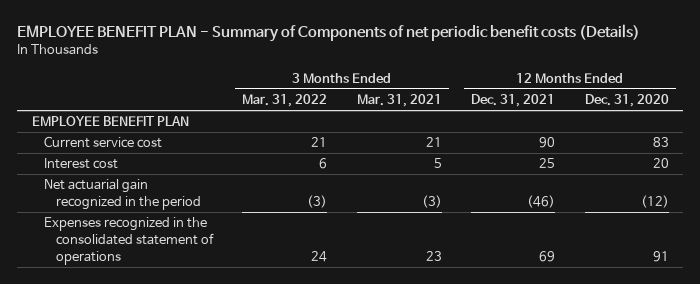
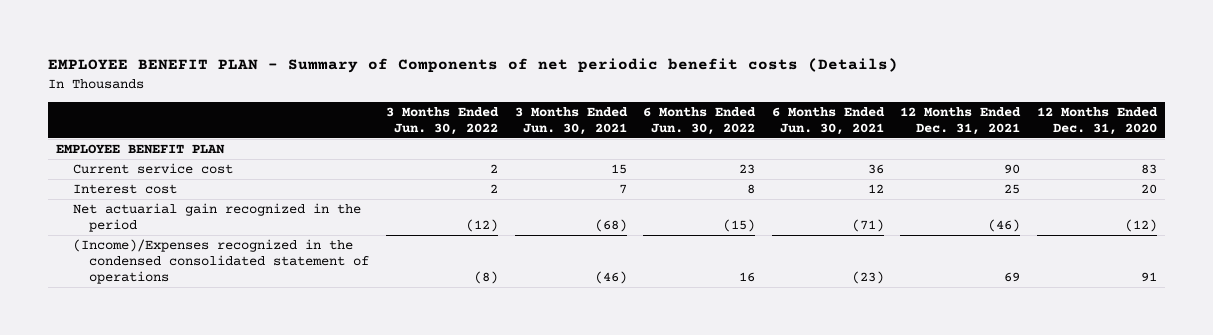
- | 3 Months Ended Mar. 31, 2022 | 3 Months Ended Mar. 31, 2021 | 12 Months Ended Dec. 31, 2021 | 12 Months Ended Dec. 31, 2020
+ | 3 Months Ended Jun. 30, 2022 | 3 Months Ended Jun. 30, 2021 | 6 Months Ended Jun. 30, 2022 | 6 Months Ended Jun. 30, 2021 | 12 Months Ended Dec. 31, 2021 | 12 Months Ended Dec. 31, 2020
- Expenses recognized in the consolidated statement of operations | 24 | 23 | 69 | 91
+ (Income)/Expenses recognized in the condensed consolidated statement of operations | (8) | (46) | 16 | (23) | 69 | 91

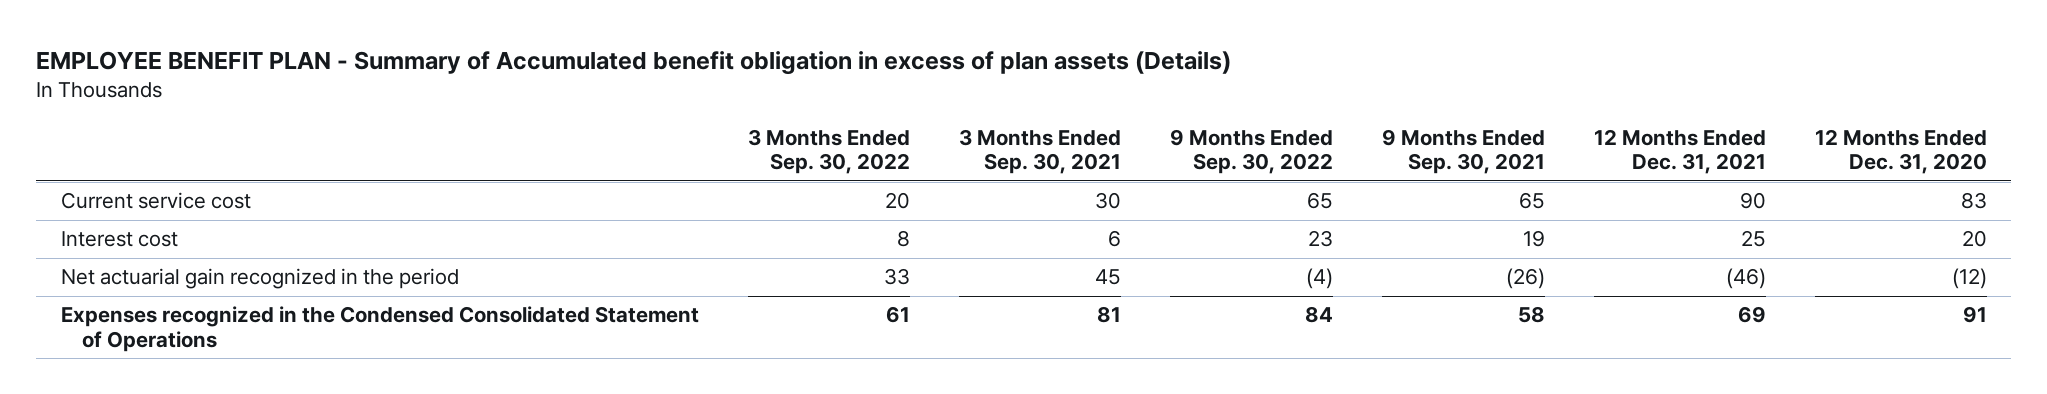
- EMPLOYEE BENEFIT PLAN - Summary of Components of net periodic benefit costs (Details)
+ EMPLOYEE BENEFIT PLAN - Summary of Accumulated benefit obligation in excess of plan assets (Details)
- | 3 Months Ended Jun. 30, 2022 | 3 Months Ended Jun. 30, 2021 | 6 Months Ended Jun. 30, 2022 | 6 Months Ended Jun. 30, 2021 | 12 Months Ended Dec. 31, 2021 | 12 Months Ended Dec. 31, 2020
+ | 3 Months Ended Sep. 30, 2022 | 3 Months Ended Sep. 30, 2021 | 9 Months Ended Sep. 30, 2022 | 9 Months Ended Sep. 30, 2021 | 12 Months Ended Dec. 31, 2021 | 12 Months Ended Dec. 31, 2020
- EMPLOYEE BENEFIT PLAN
- (Income)/Expenses recognized in the condensed consolidated statement of operations | (8) | (46) | 16 | (23) | 69 | 91
+ Expenses recognized in the Condensed Consolidated Statement of Operations | 61 | 81 | 84 | 58 | 69 | 91

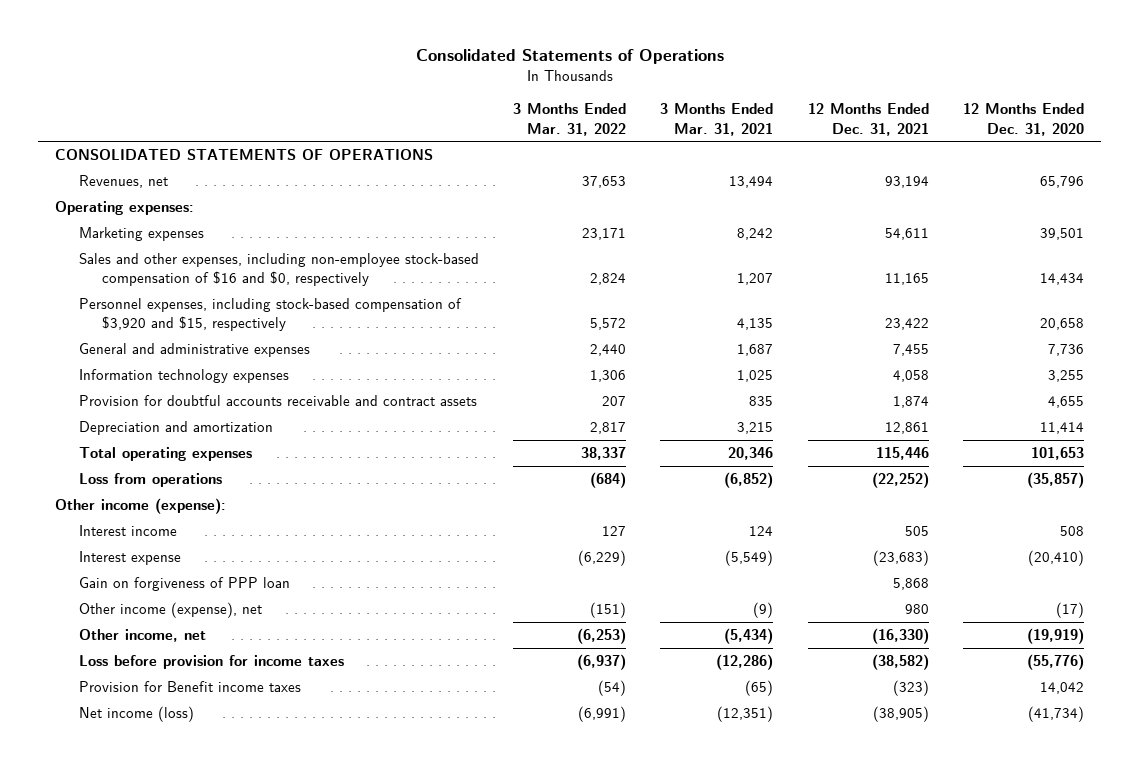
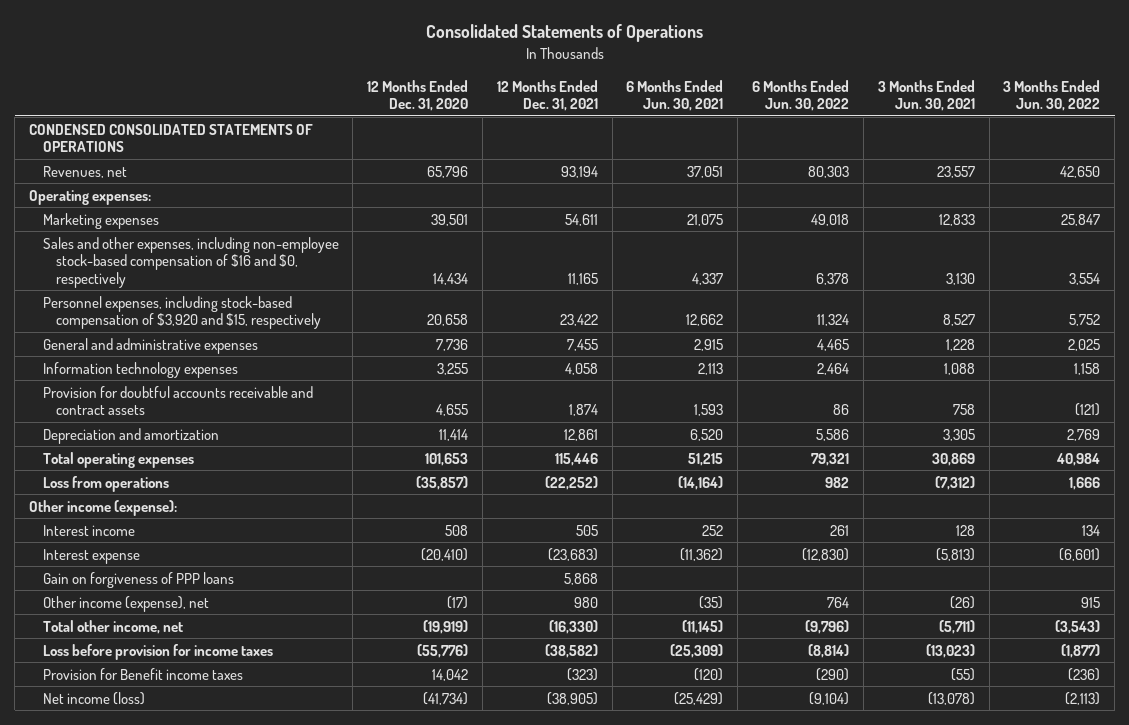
- | 3 Months Ended Mar. 31, 2022 | 3 Months Ended Mar. 31, 2021 | 12 Months Ended Dec. 31, 2021 | 12 Months Ended Dec. 31, 2020
+ | 12 Months Ended Dec. 31, 2020 | 12 Months Ended Dec. 31, 2021 | 6 Months Ended Jun. 30, 2021 | 6 Months Ended Jun. 30, 2022 | 3 Months Ended Jun. 30, 2021 | 3 Months Ended Jun. 30, 2022
- CONSOLIDATED STATEMENTS OF OPERATIONS
+ CONDENSED CONSOLIDATED STATEMENTS OF OPERATIONS
- Gain on forgiveness of PPP loan | | | 5,868 |
+ Gain on forgiveness of PPP loans | | 5,868 | | | |
- Other income, net | (6,253) | (5,434) | (16,330) | (19,919)
+ Total other income, net | (19,919) | (16,330) | (11,145) | (9,796) | (5,711) | (3,543)

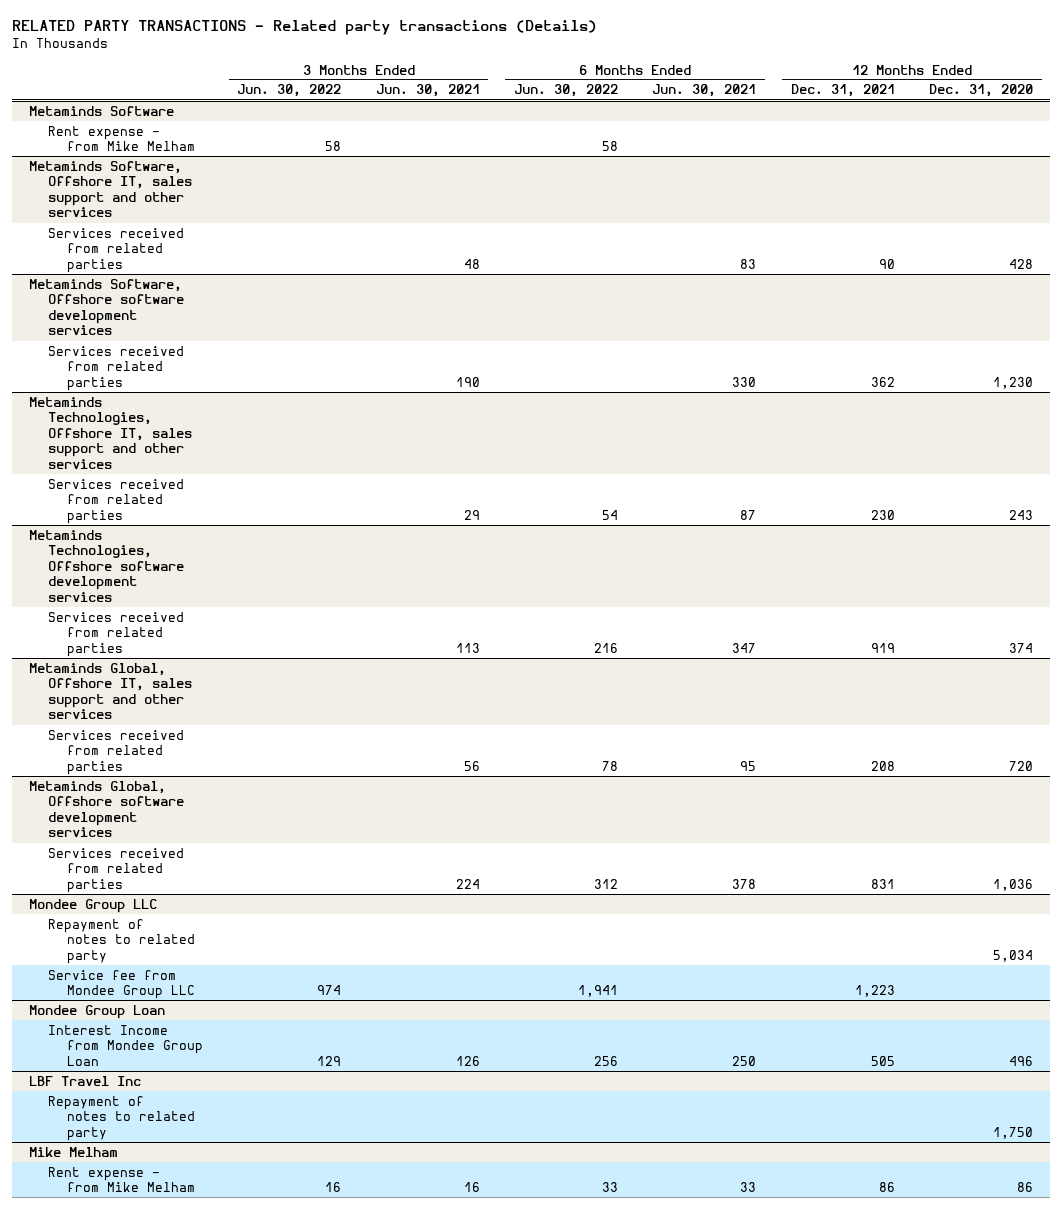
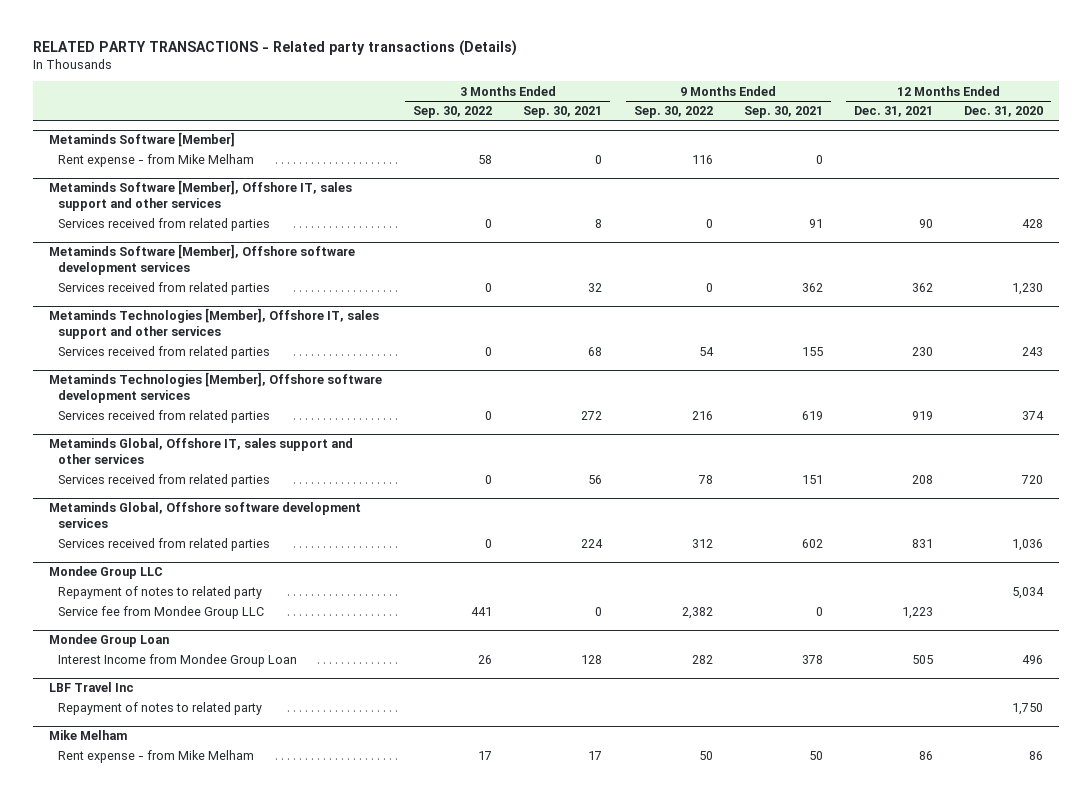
- | 3 Months Ended Jun. 30, 2022 | 3 Months Ended Jun. 30, 2021 | 6 Months Ended Jun. 30, 2022 | 6 Months Ended Jun. 30, 2021 | 12 Months Ended Dec. 31, 2021 | 12 Months Ended Dec. 31, 2020
+ | 3 Months Ended Sep. 30, 2022 | 3 Months Ended Sep. 30, 2021 | 9 Months Ended Sep. 30, 2022 | 9 Months Ended Sep. 30, 2021 | 12 Months Ended Dec. 31, 2021 | 12 Months Ended Dec. 31, 2020
- Metaminds Software
+ Metaminds Software [Member]
- Metaminds Software, Offshore IT, sales support and other services
+ Metaminds Software [Member], Offshore IT, sales support and other services
- Metaminds Software, Offshore software development services
+ Metaminds Software [Member], Offshore software development services
- Metaminds Technologies, Offshore IT, sales support and other services
+ Metaminds Technologies [Member], Offshore IT, sales support and other services
- Metaminds Technologies, Offshore software development services
+ Metaminds Technologies [Member], Offshore software development services

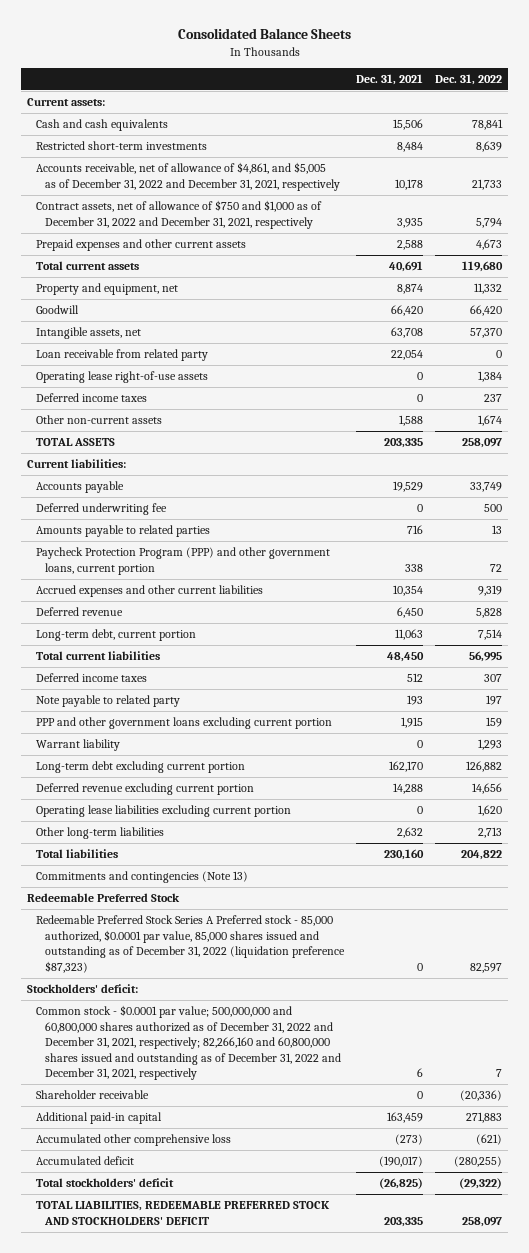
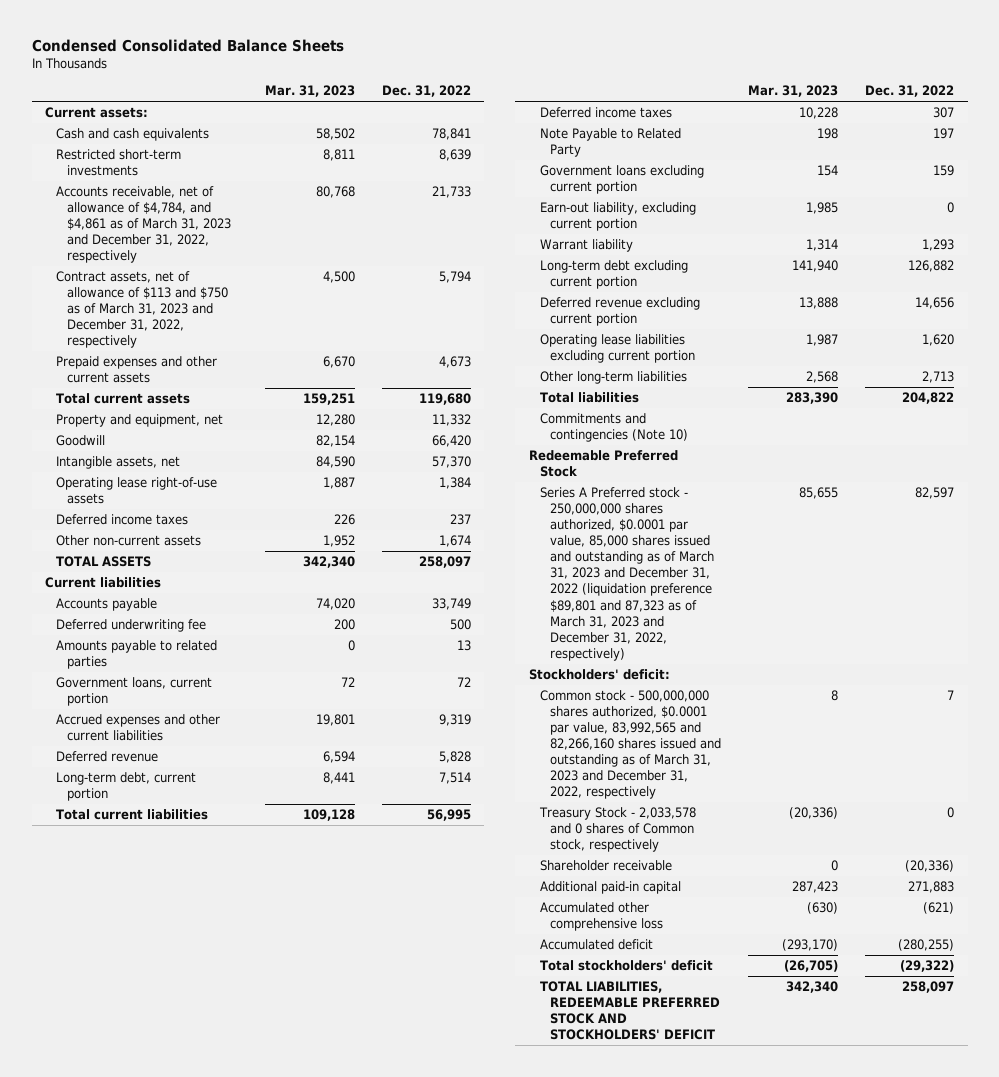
- Consolidated Balance Sheets
+ Condensed Consolidated Balance Sheets
- | Dec. 31, 2021 | Dec. 31, 2022
+ | Mar. 31, 2023 | Dec. 31, 2022
- Accounts receivable, net of allowance of $4,861, and $5,005 as of December 31, 2022 and December 31, 2021, respectively | 10,178 | 21,733
- Contract assets, net of allowance of $750 and $1,000 as of December 31, 2022 and December 31, 2021, respectively | 3,935 | 5,794
+ Accounts receivable, net of allowance of $4,784, and $4,861 as of March 31, 2023 and December 31, 2022, respectively | 80,768 | 21,733
+ Contract assets, net of allowance of $113 and $750 as of March 31, 2023 and December 31, 2022, respectively | 4,500 | 5,794
- Loan receivable from related party | 22,054 | 0
- Current liabilities:
+ Current liabilities
- Paycheck Protection Program (PPP) and other government loans, current portion | 338 | 72
+ Government loans, current portion | 72 | 72
- Note payable to related party | 193 | 197
- PPP and other government loans excluding current portion | 1,915 | 159
+ Note Payable to Related Party | 198 | 197
+ Government loans excluding current portion | 154 | 159
+ Earn-out liability, excluding current portion | 1,985 | 0
- Commitments and contingencies (Note 13)
+ Commitments and contingencies (Note 10)
- Redeemable Preferred Stock Series A Preferred stock - 85,000 authorized, $0.0001 par value, 85,000 shares issued and outstanding as of December 31, 2022 (liquidation preference $87,323) | 0 | 82,597
+ Series A Preferred stock - 250,000,000 shares authorized, $0.0001 par value, 85,000 shares issued and outstanding as of March 31, 2023 and December 31, 2022 (liquidation preference $89,801 and 87,323 as of March 31, 2023 and December 31, 2022, respectively) | 85,655 | 82,597
- Common stock - $0.0001 par value; 500,000,000 and 60,800,000 shares authorized as of December 31, 2022 and December 31, 2021, respectively; 82,266,160 and 60,800,000 shares issued and outstanding as of December 31, 2022 and December 31, 2021, respectively | 6 | 7
+ Common stock - 500,000,000 shares authorized, $0.0001 par value, 83,992,565 and 82,266,160 shares issued and outstanding as of March 31, 2023 and December 31, 2022, respectively | 8 | 7
+ Treasury Stock - 2,033,578 and 0 shares of Common stock, respectively | (20,336) | 0

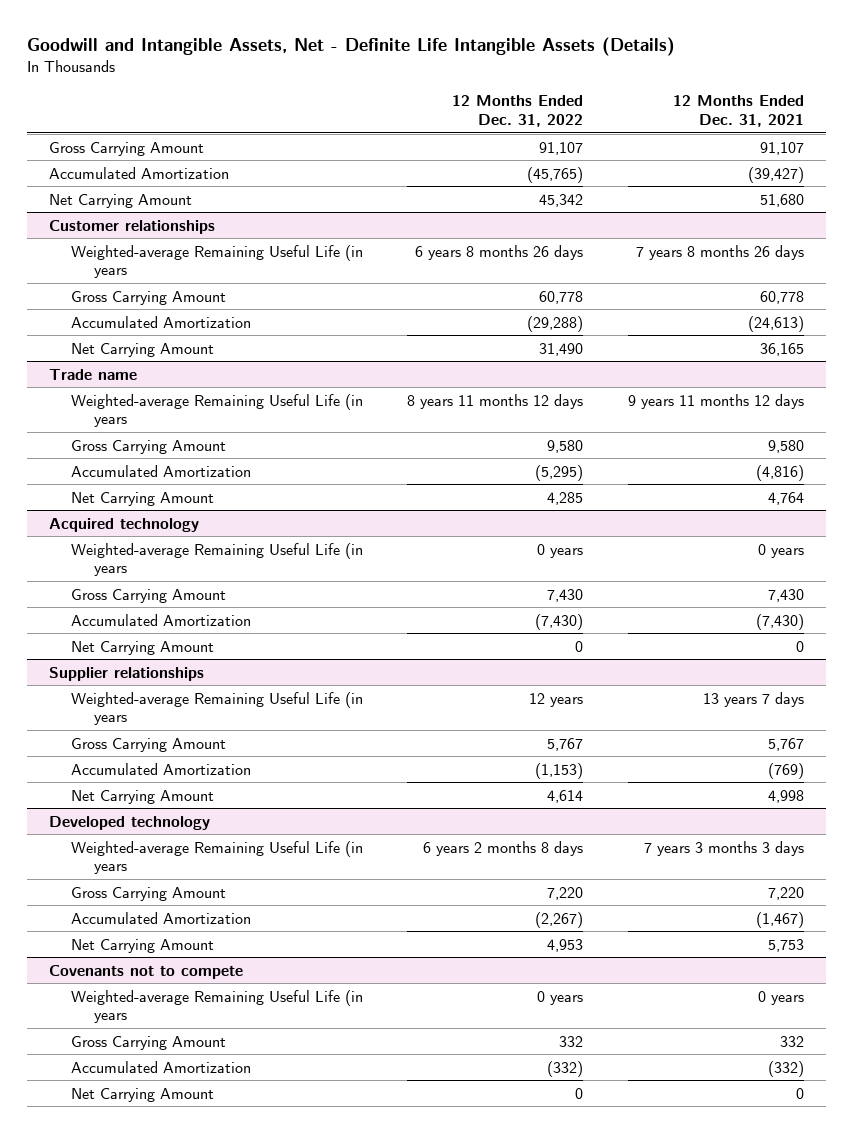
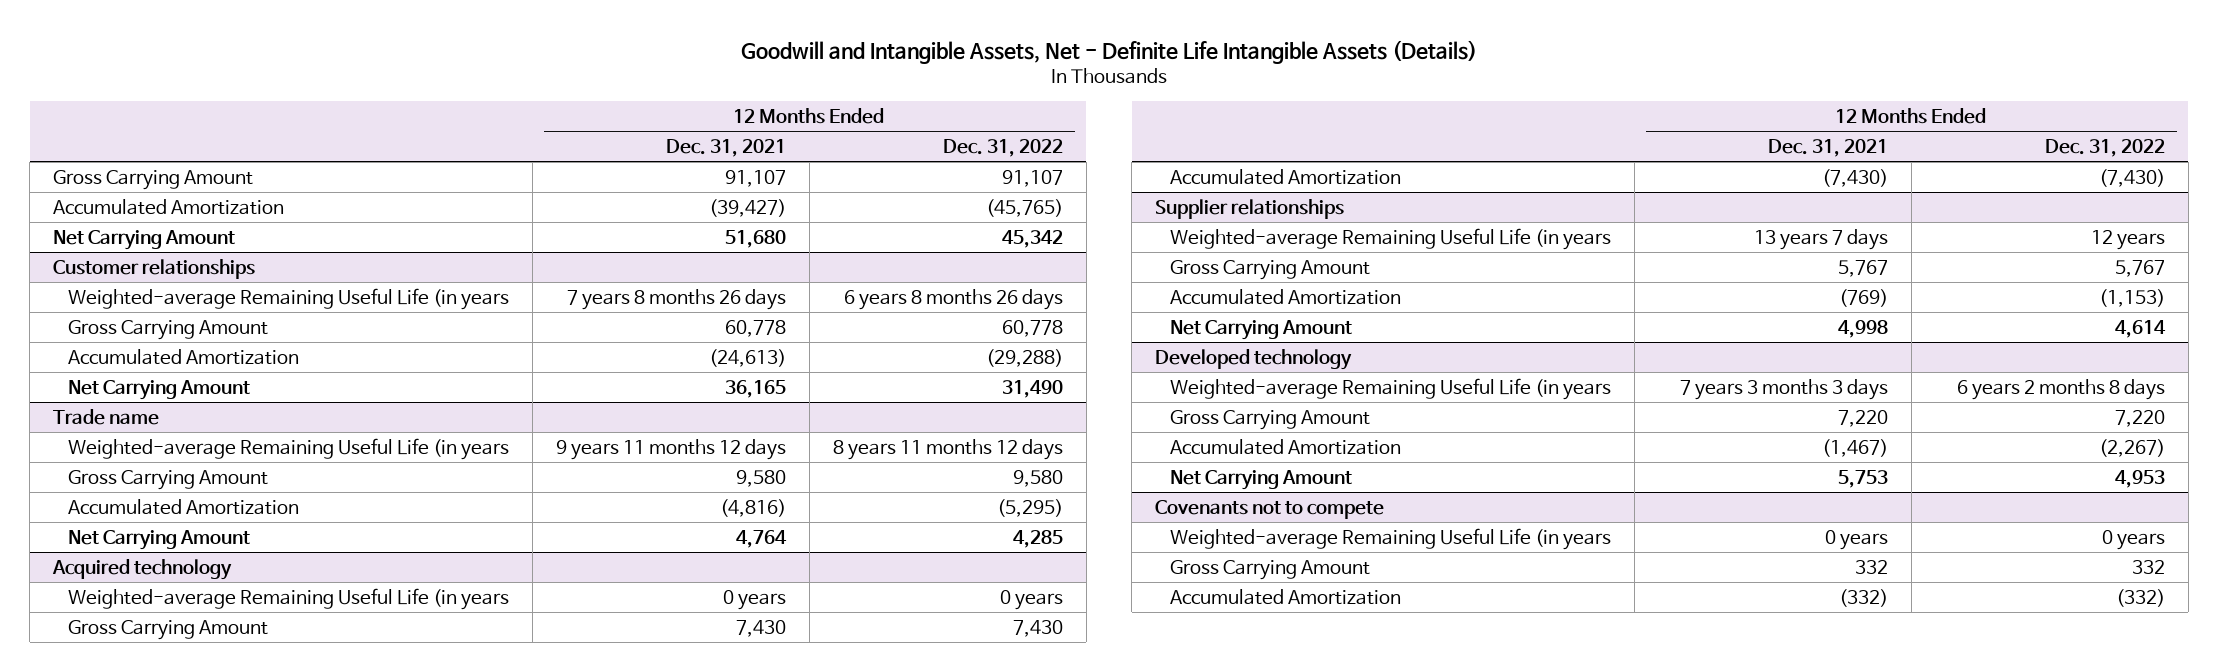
- | 12 Months Ended Dec. 31, 2022 | 12 Months Ended Dec. 31, 2021
+ | 12 Months Ended Dec. 31, 2021 | 12 Months Ended Dec. 31, 2022
@ Acquired technology
- Net Carrying Amount | 0 | 0
@ Covenants not to compete
- Net Carrying Amount | 0 | 0

